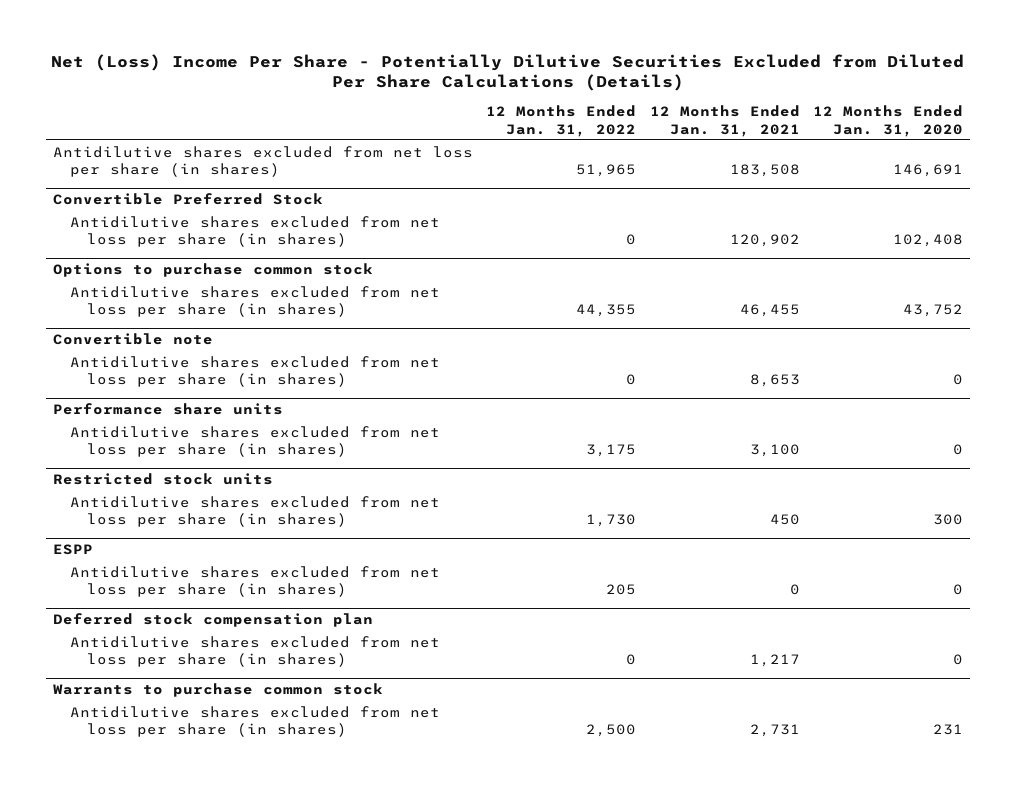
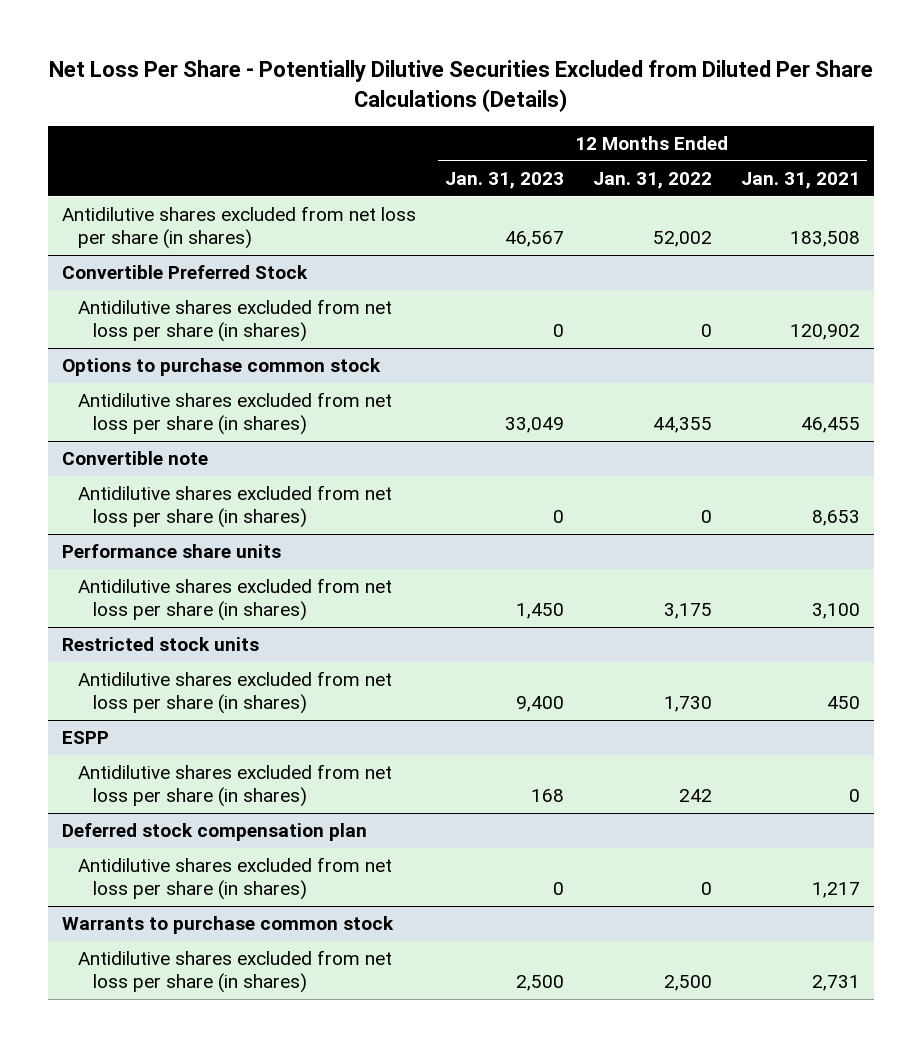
- Net (Loss) Income Per Share - Potentially Dilutive Securities Excluded from Diluted Per Share Calculations (Details)
+ Net Loss Per Share - Potentially Dilutive Securities Excluded from Diluted Per Share Calculations (Details)
- | 12 Months Ended Jan. 31, 2022 | 12 Months Ended Jan. 31, 2021 | 12 Months Ended Jan. 31, 2020
+ | 12 Months Ended Jan. 31, 2023 | 12 Months Ended Jan. 31, 2022 | 12 Months Ended Jan. 31, 2021
- Antidilutive shares excluded from net loss per share (in shares) | 51,965 | 183,508 | 146,691
+ Antidilutive shares excluded from net loss per share (in shares) | 46,567 | 52,002 | 183,508
@ ESPP
- Antidilutive shares excluded from net loss per share (in shares) | 205 | 0 | 0
+ Antidilutive shares excluded from net loss per share (in shares) | 168 | 242 | 0

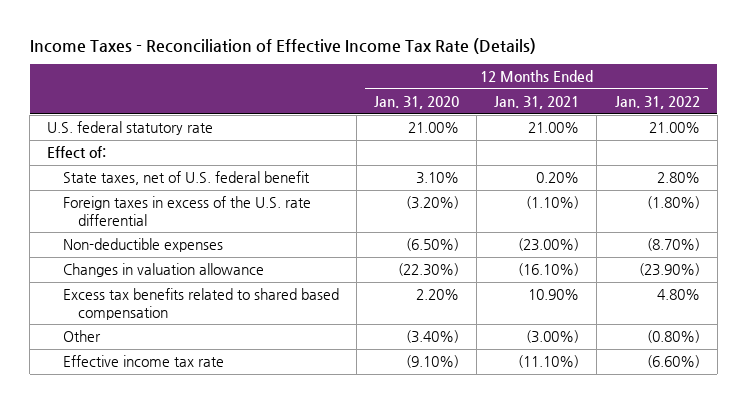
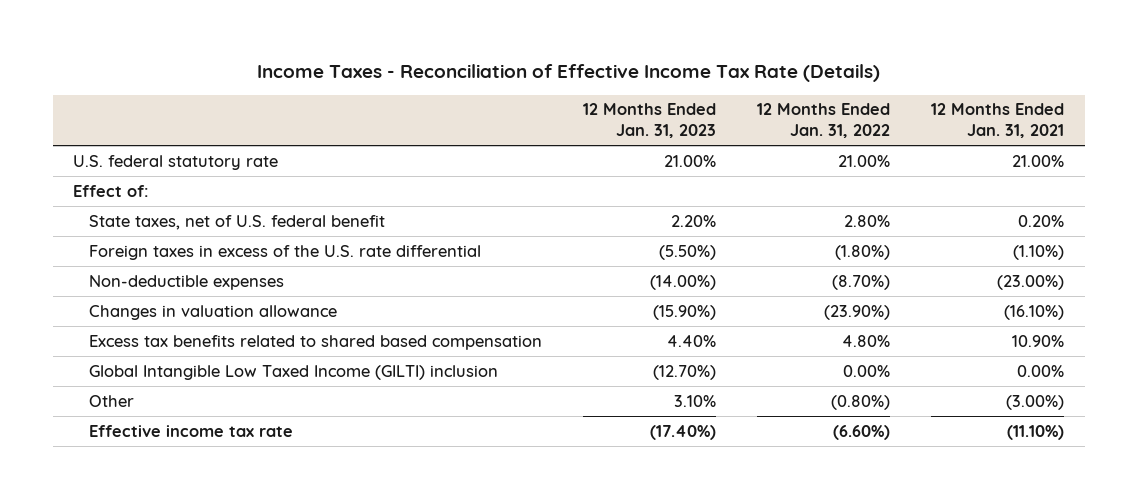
- | 12 Months Ended Jan. 31, 2020 | 12 Months Ended Jan. 31, 2021 | 12 Months Ended Jan. 31, 2022
+ | 12 Months Ended Jan. 31, 2023 | 12 Months Ended Jan. 31, 2022 | 12 Months Ended Jan. 31, 2021
+ Global Intangible Low Taxed Income (GILTI) inclusion | (12.70%) | 0.00% | 0.00%

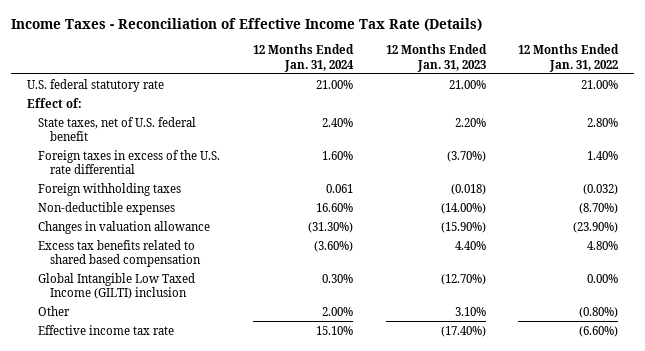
- | 12 Months Ended Jan. 31, 2023 | 12 Months Ended Jan. 31, 2022 | 12 Months Ended Jan. 31, 2021
+ | 12 Months Ended Jan. 31, 2024 | 12 Months Ended Jan. 31, 2023 | 12 Months Ended Jan. 31, 2022
- Foreign taxes in excess of the U.S. rate differential | (5.50%) | (1.80%) | (1.10%)
+ Foreign taxes in excess of the U.S. rate differential | 1.60% | (3.70%) | 1.40%
+ Foreign withholding taxes | 0.061 | (0.018) | (0.032)

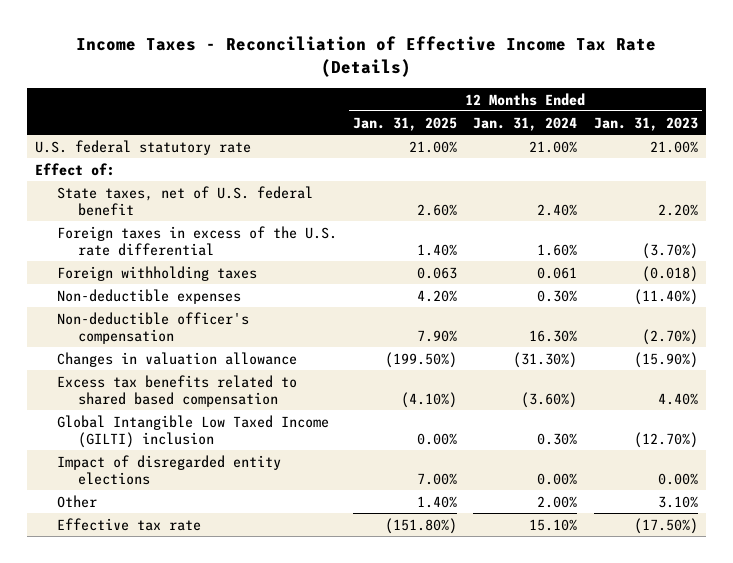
- | 12 Months Ended Jan. 31, 2024 | 12 Months Ended Jan. 31, 2023 | 12 Months Ended Jan. 31, 2022
+ | 12 Months Ended Jan. 31, 2025 | 12 Months Ended Jan. 31, 2024 | 12 Months Ended Jan. 31, 2023
- Non-deductible expenses | 16.60% | (14.00%) | (8.70%)
+ Non-deductible expenses | 4.20% | 0.30% | (11.40%)
+ Non-deductible officer's compensation | 7.90% | 16.30% | (2.70%)
+ Impact of disregarded entity elections | 7.00% | 0.00% | 0.00%
- Effective income tax rate | 15.10% | (17.40%) | (6.60%)
+ Effective tax rate | (151.80%) | 15.10% | (17.50%)

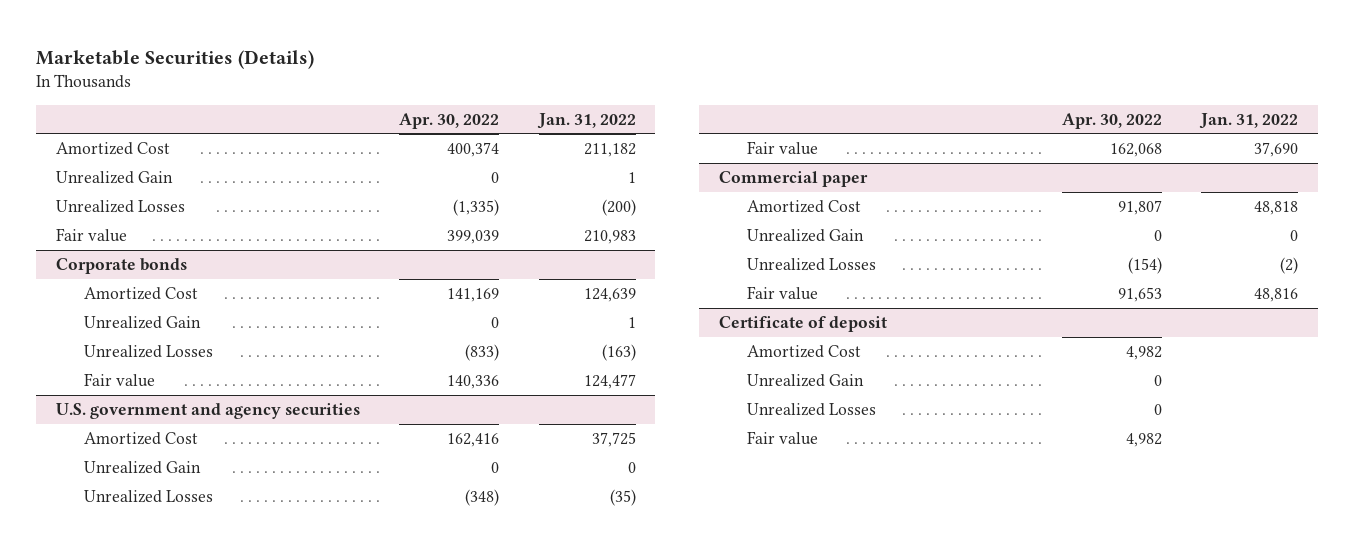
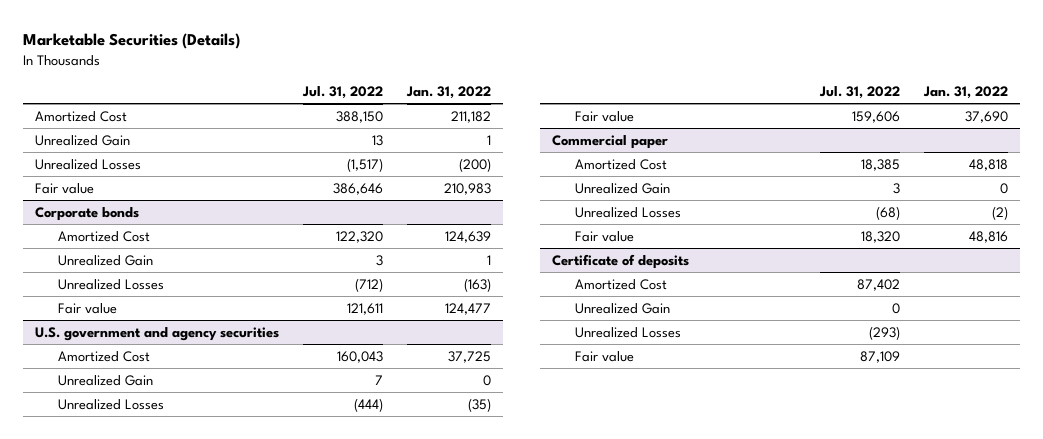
- | Apr. 30, 2022 | Jan. 31, 2022
+ | Jul. 31, 2022 | Jan. 31, 2022
- Certificate of deposit
+ Certificate of deposits

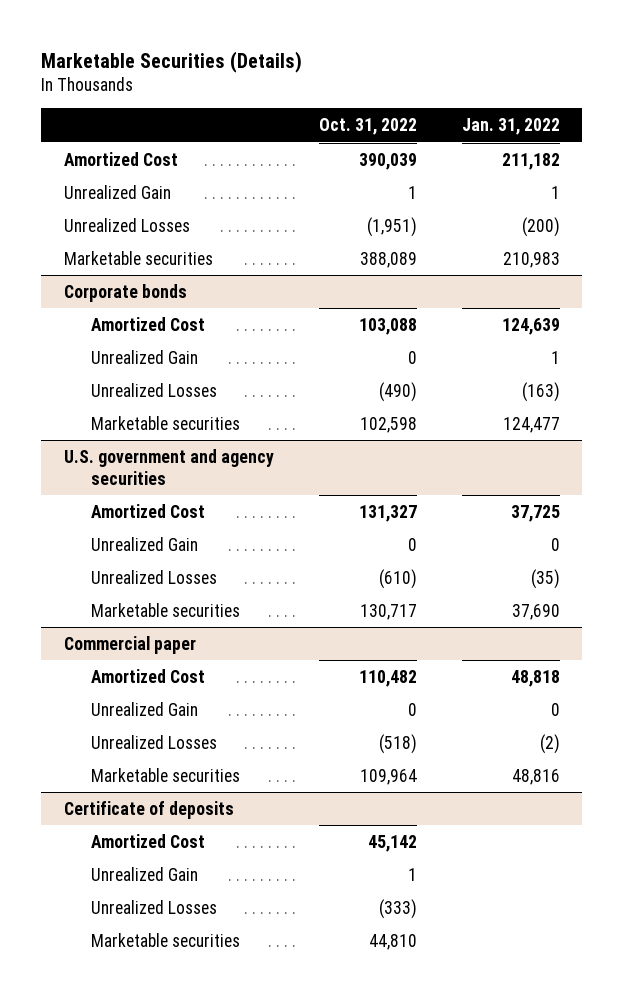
- | Jul. 31, 2022 | Jan. 31, 2022
+ | Oct. 31, 2022 | Jan. 31, 2022
- Fair value | 386,646 | 210,983
+ Marketable securities | 388,089 | 210,983
@ Corporate bonds
- Fair value | 121,611 | 124,477
+ Marketable securities | 102,598 | 124,477
@ U.S. government and agency securities
- Fair value | 159,606 | 37,690
+ Marketable securities | 130,717 | 37,690
@ Commercial paper
- Fair value | 18,320 | 48,816
+ Marketable securities | 109,964 | 48,816
@ Certificate of deposits
- Fair value | 87,109 |
+ Marketable securities | 44,810 |

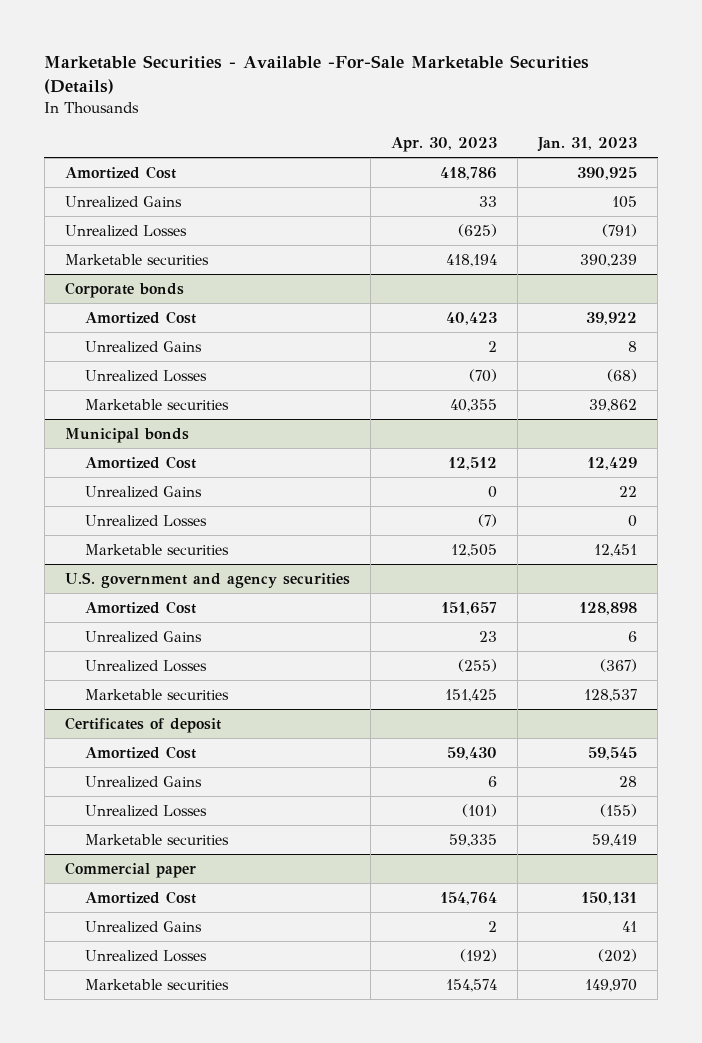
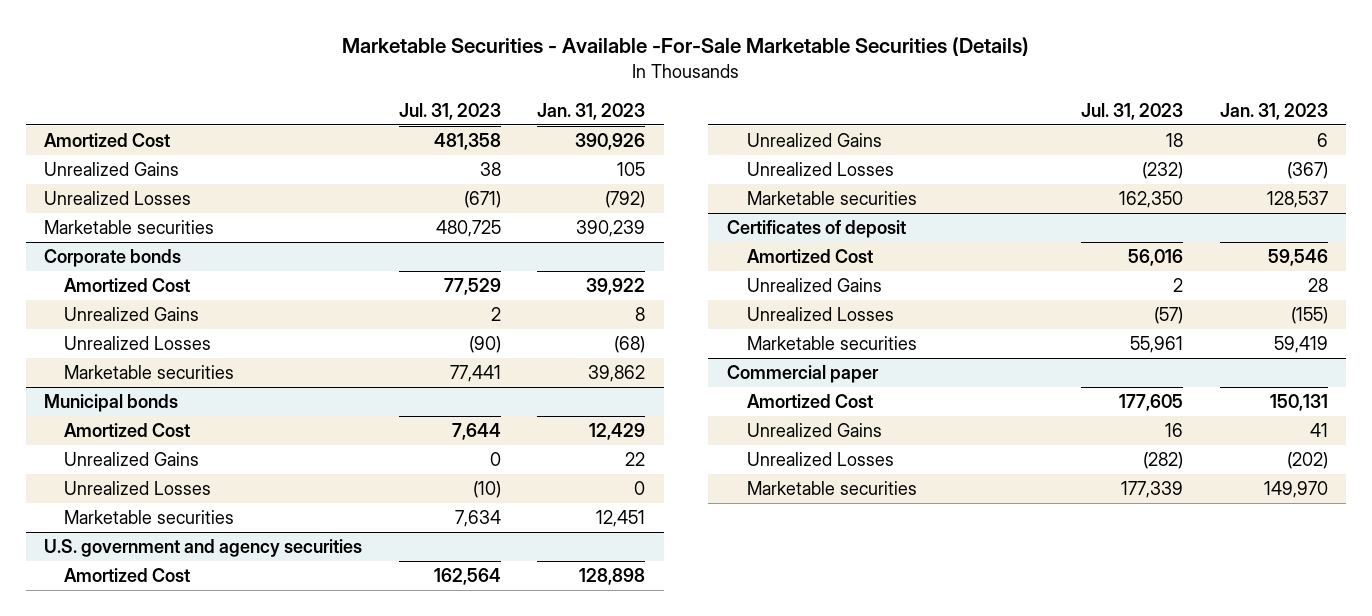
- | Apr. 30, 2023 | Jan. 31, 2023
+ | Jul. 31, 2023 | Jan. 31, 2023
- Amortized Cost | 418,786 | 390,925
+ Amortized Cost | 481,358 | 390,926
- Unrealized Losses | (625) | (791)
+ Unrealized Losses | (671) | (792)
@ Certificates of deposit
- Amortized Cost | 59,430 | 59,545
+ Amortized Cost | 56,016 | 59,546

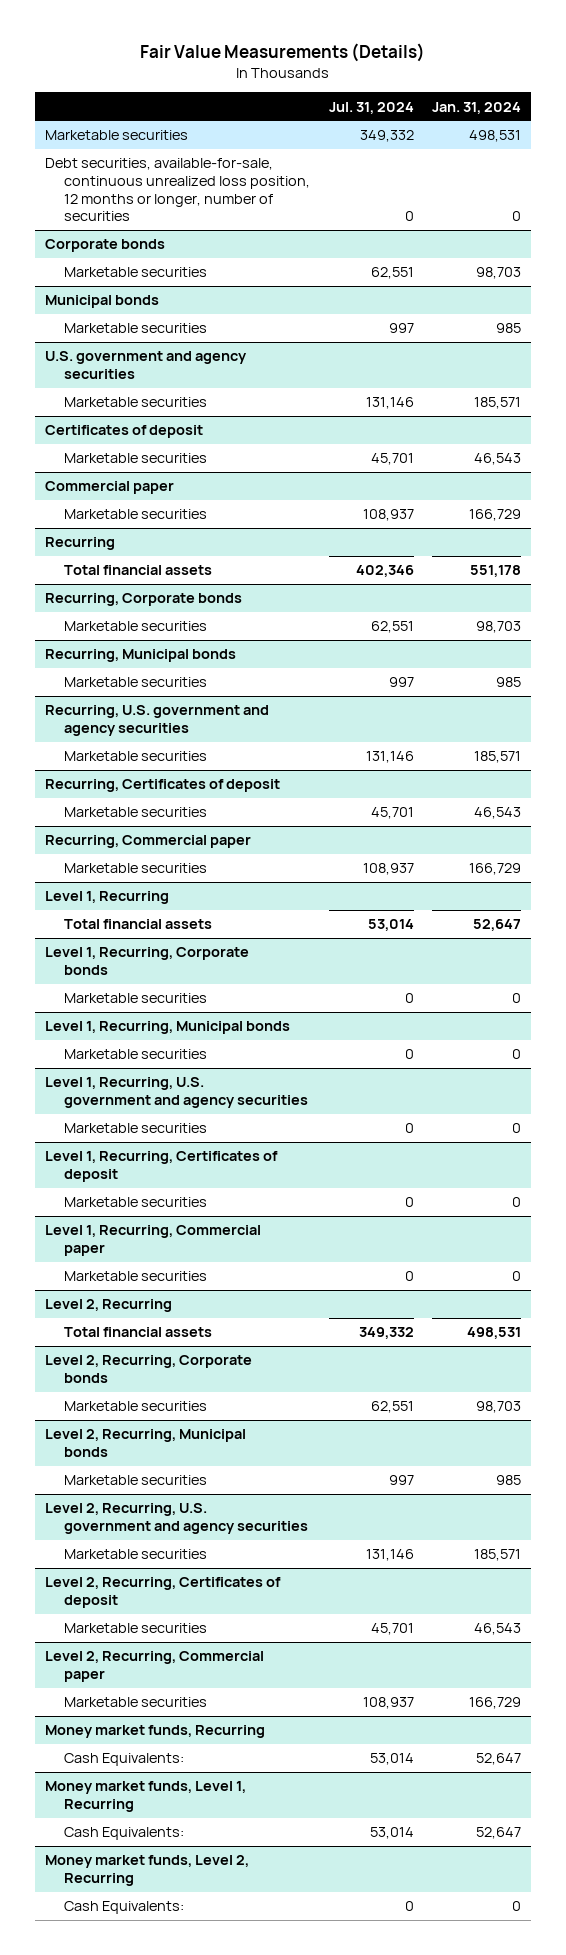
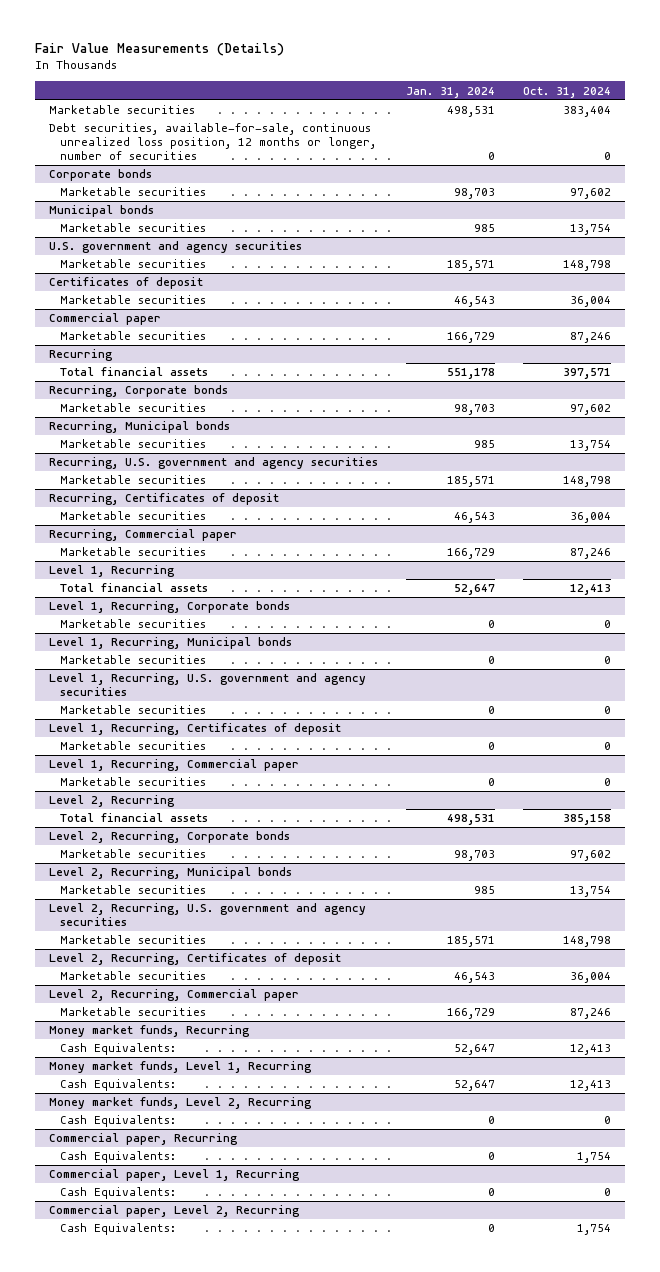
- | Jul. 31, 2024 | Jan. 31, 2024
+ | Jan. 31, 2024 | Oct. 31, 2024
+ Commercial paper, Recurring
+ Cash Equivalents: | 0 | 1,754
+ Commercial paper, Level 1, Recurring
+ Cash Equivalents: | 0 | 0
+ Commercial paper, Level 2, Recurring
+ Cash Equivalents: | 0 | 1,754

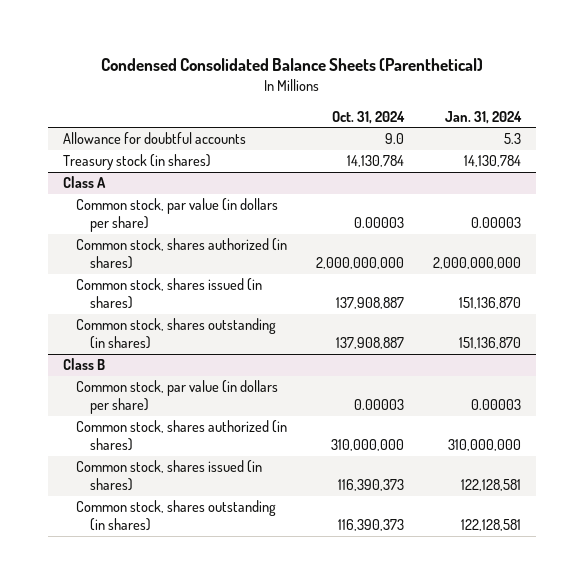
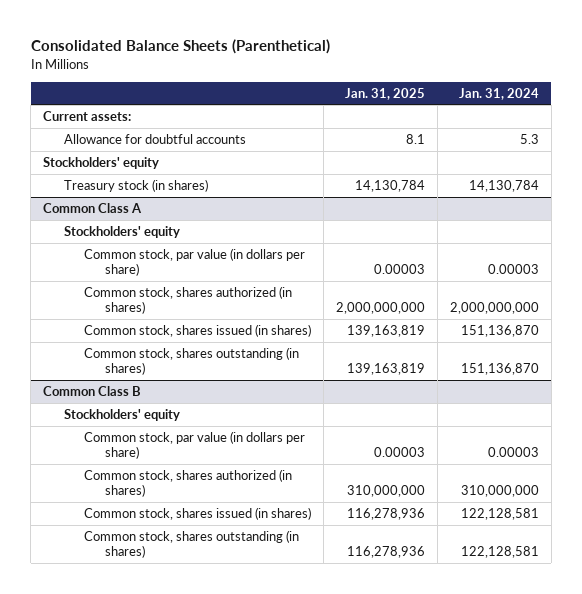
- Condensed Consolidated Balance Sheets (Parenthetical)
+ Consolidated Balance Sheets (Parenthetical)
- | Oct. 31, 2024 | Jan. 31, 2024
+ | Jan. 31, 2025 | Jan. 31, 2024
+ Current assets:
+ Stockholders' equity
- Class A
+ Common Class A
+ Stockholders' equity
- Class B
+ Common Class B
+ Stockholders' equity

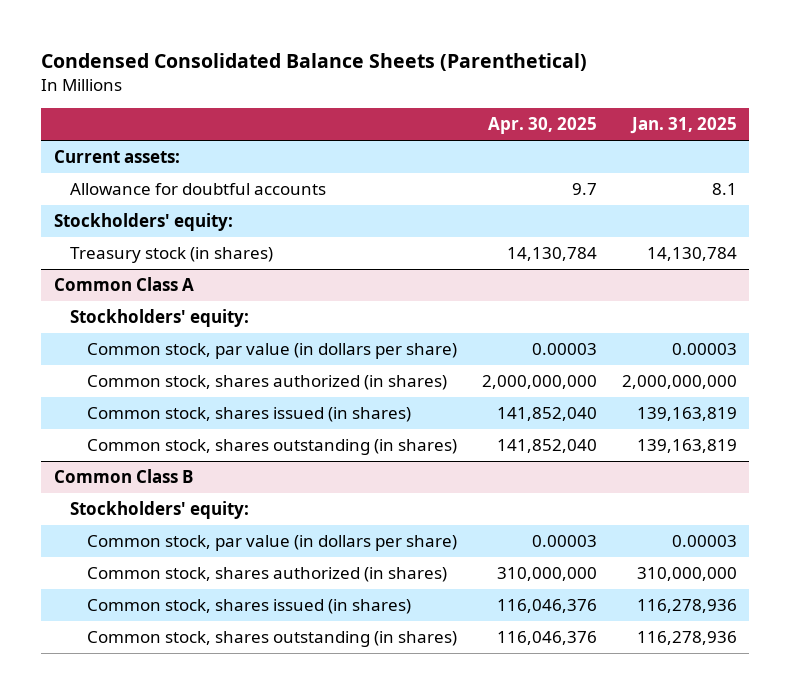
- Consolidated Balance Sheets (Parenthetical)
+ Condensed Consolidated Balance Sheets (Parenthetical)
- | Jan. 31, 2025 | Jan. 31, 2024
+ | Apr. 30, 2025 | Jan. 31, 2025
- Stockholders' equity
+ Stockholders' equity:
@ Common Class A
- Stockholders' equity
+ Stockholders' equity:
@ Common Class B
- Stockholders' equity
+ Stockholders' equity:

